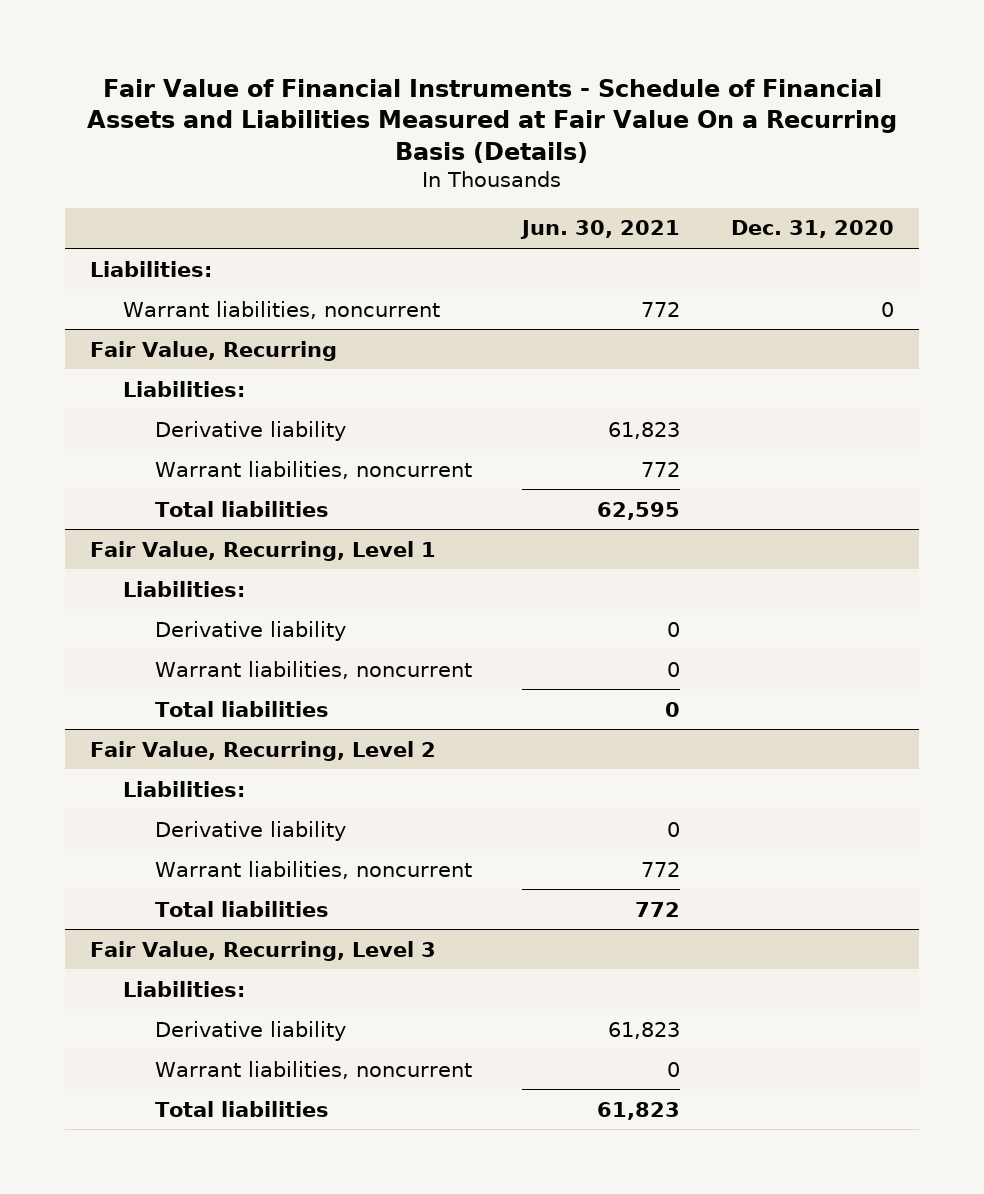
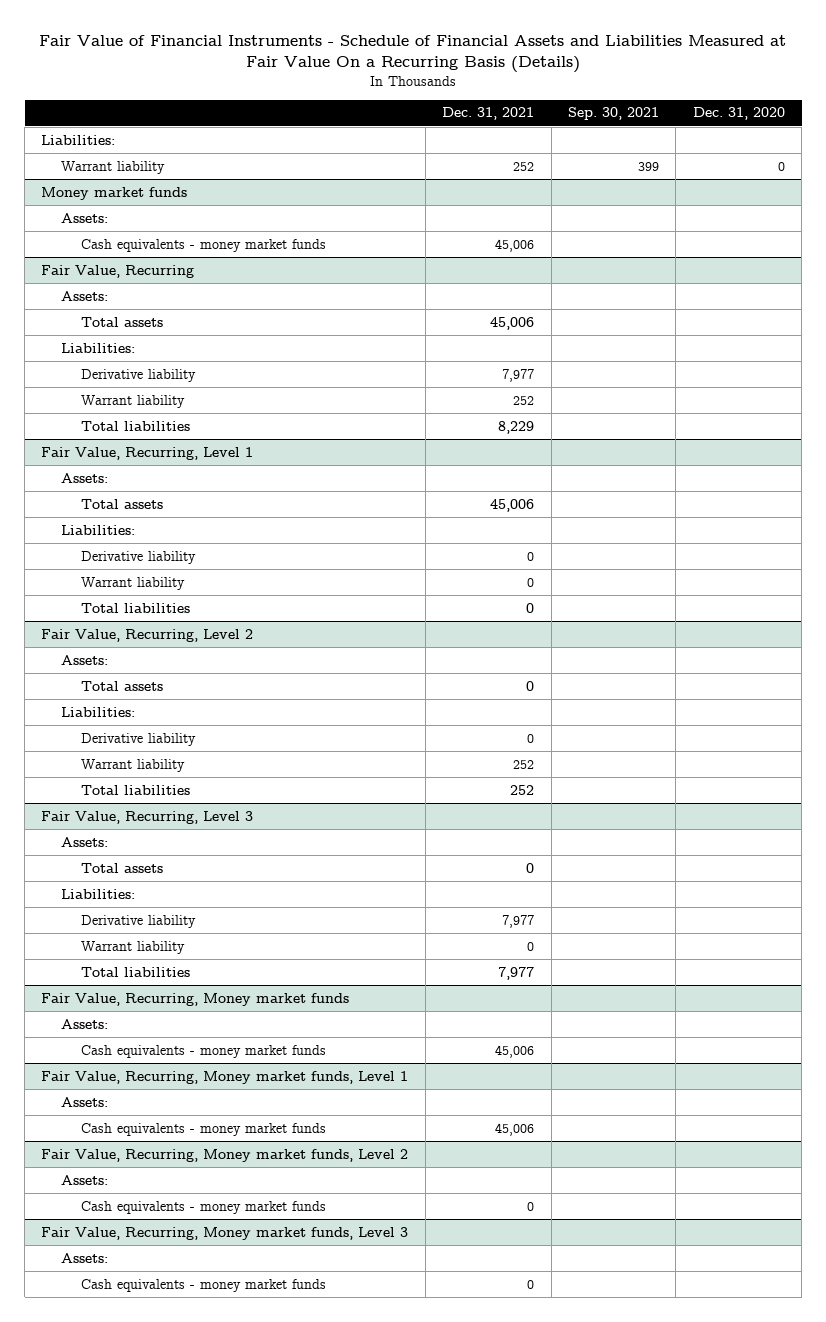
- | Jun. 30, 2021 | Dec. 31, 2020
+ | Dec. 31, 2021 | Sep. 30, 2021 | Dec. 31, 2020
- Warrant liabilities, noncurrent | 772 | 0
+ Warrant liability | 252 | 399 | 0
+ Money market funds
+ Assets:
+ Cash equivalents - money market funds | 45,006 | |
@ Fair Value, Recurring
+ Assets:
+ Total assets | 45,006 | |
- Warrant liabilities, noncurrent | 772 |
+ Warrant liability | 252 | |
@ Fair Value, Recurring, Level 1
+ Assets:
+ Total assets | 45,006 | |
- Warrant liabilities, noncurrent | 0 |
+ Warrant liability | 0 | |
@ Fair Value, Recurring, Level 2
+ Assets:
+ Total assets | 0 | |
- Warrant liabilities, noncurrent | 772 |
+ Warrant liability | 252 | |
@ Fair Value, Recurring, Level 3
+ Assets:
+ Total assets | 0 | |
- Warrant liabilities, noncurrent | 0 |
+ Warrant liability | 0 | |
+ Fair Value, Recurring, Money market funds
+ Assets:
+ Cash equivalents - money market funds | 45,006 | |
+ Fair Value, Recurring, Money market funds, Level 1
+ Assets:
+ Cash equivalents - money market funds | 45,006 | |
+ Fair Value, Recurring, Money market funds, Level 2
+ Assets:
+ Cash equivalents - money market funds | 0 | |
+ Fair Value, Recurring, Money market funds, Level 3
+ Assets:
+ Cash equivalents - money market funds | 0 | |

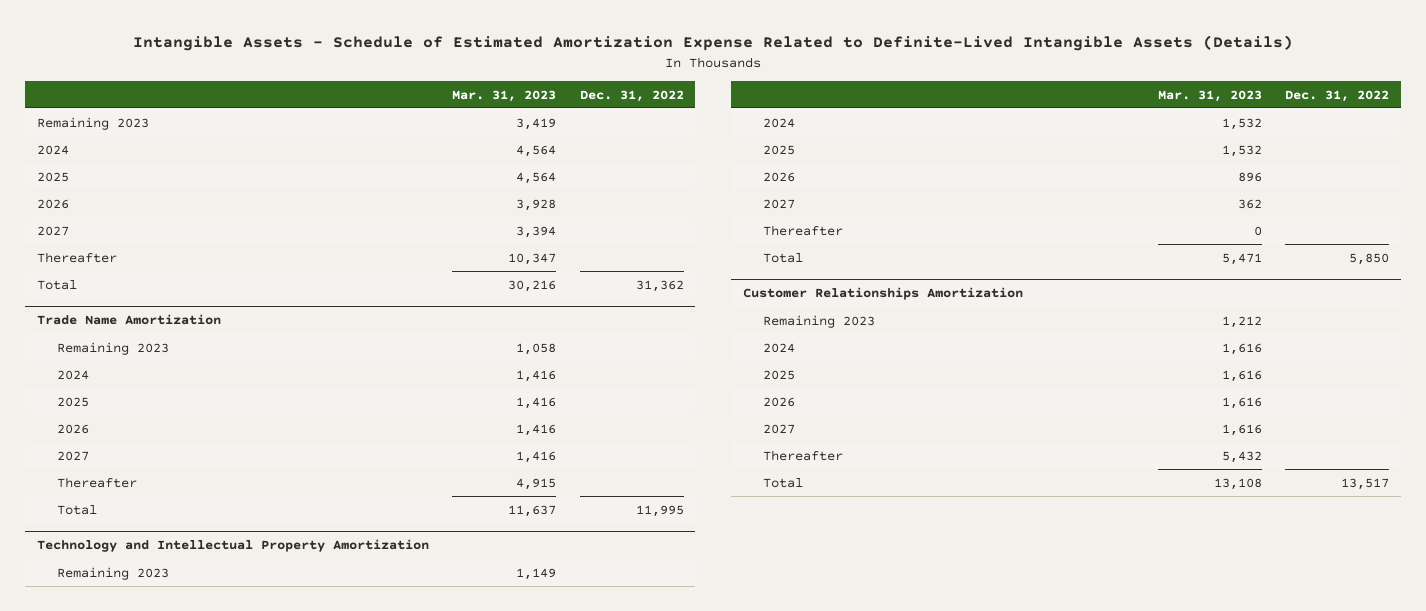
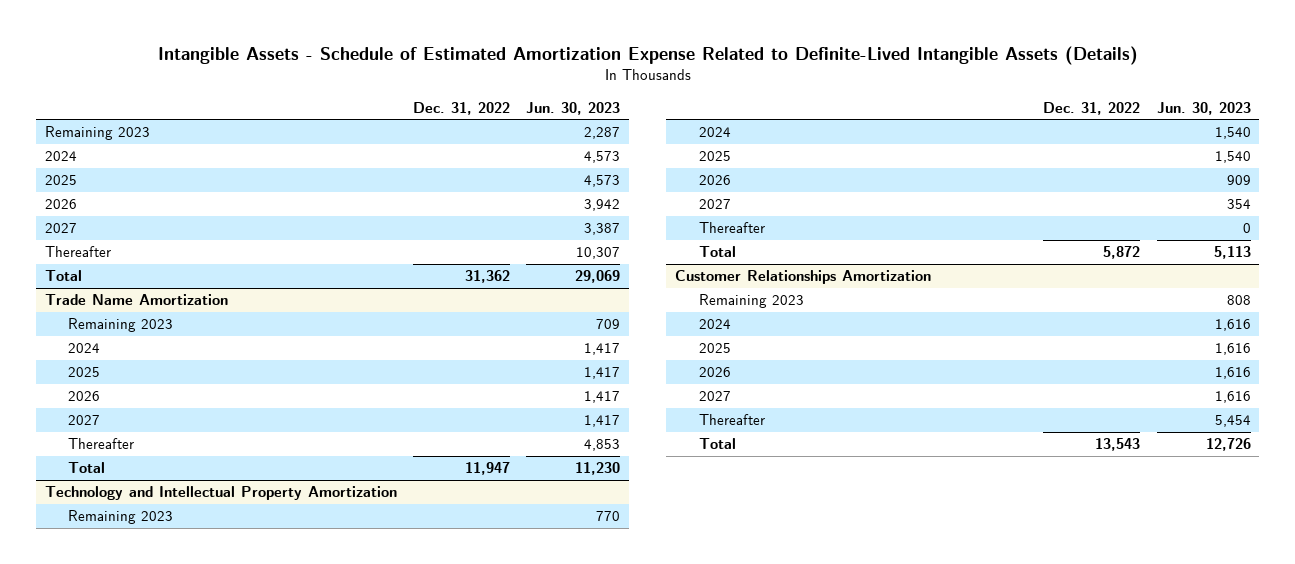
- | Mar. 31, 2023 | Dec. 31, 2022
+ | Dec. 31, 2022 | Jun. 30, 2023
@ Trade Name Amortization
- Total | 11,637 | 11,995
+ Total | 11,947 | 11,230
@ Technology and Intellectual Property Amortization
- Total | 5,471 | 5,850
+ Total | 5,872 | 5,113
@ Customer Relationships Amortization
- Total | 13,108 | 13,517
+ Total | 13,543 | 12,726

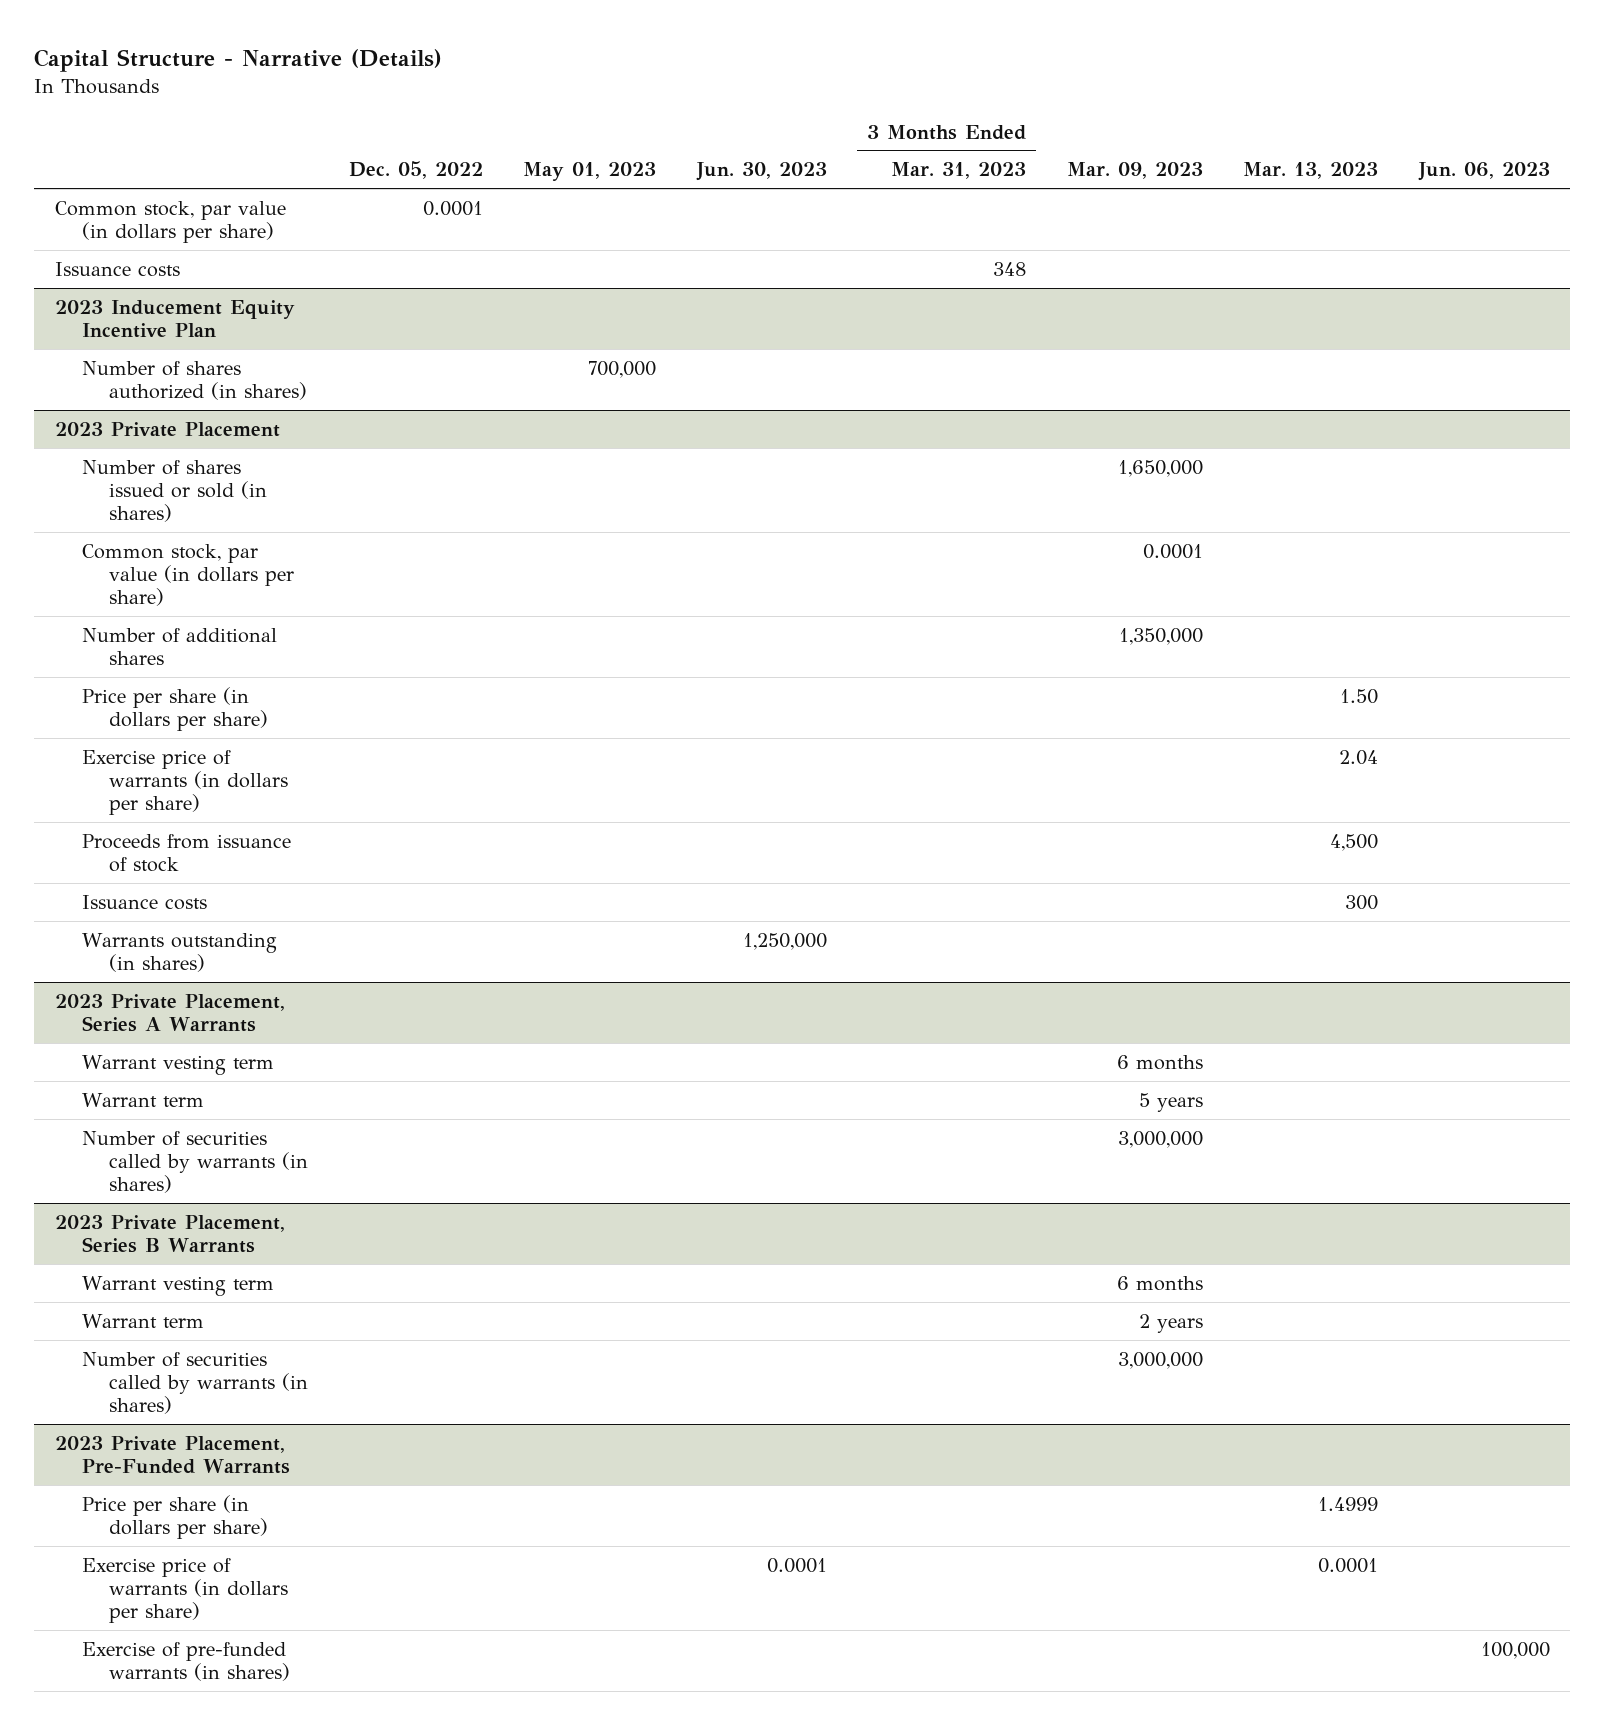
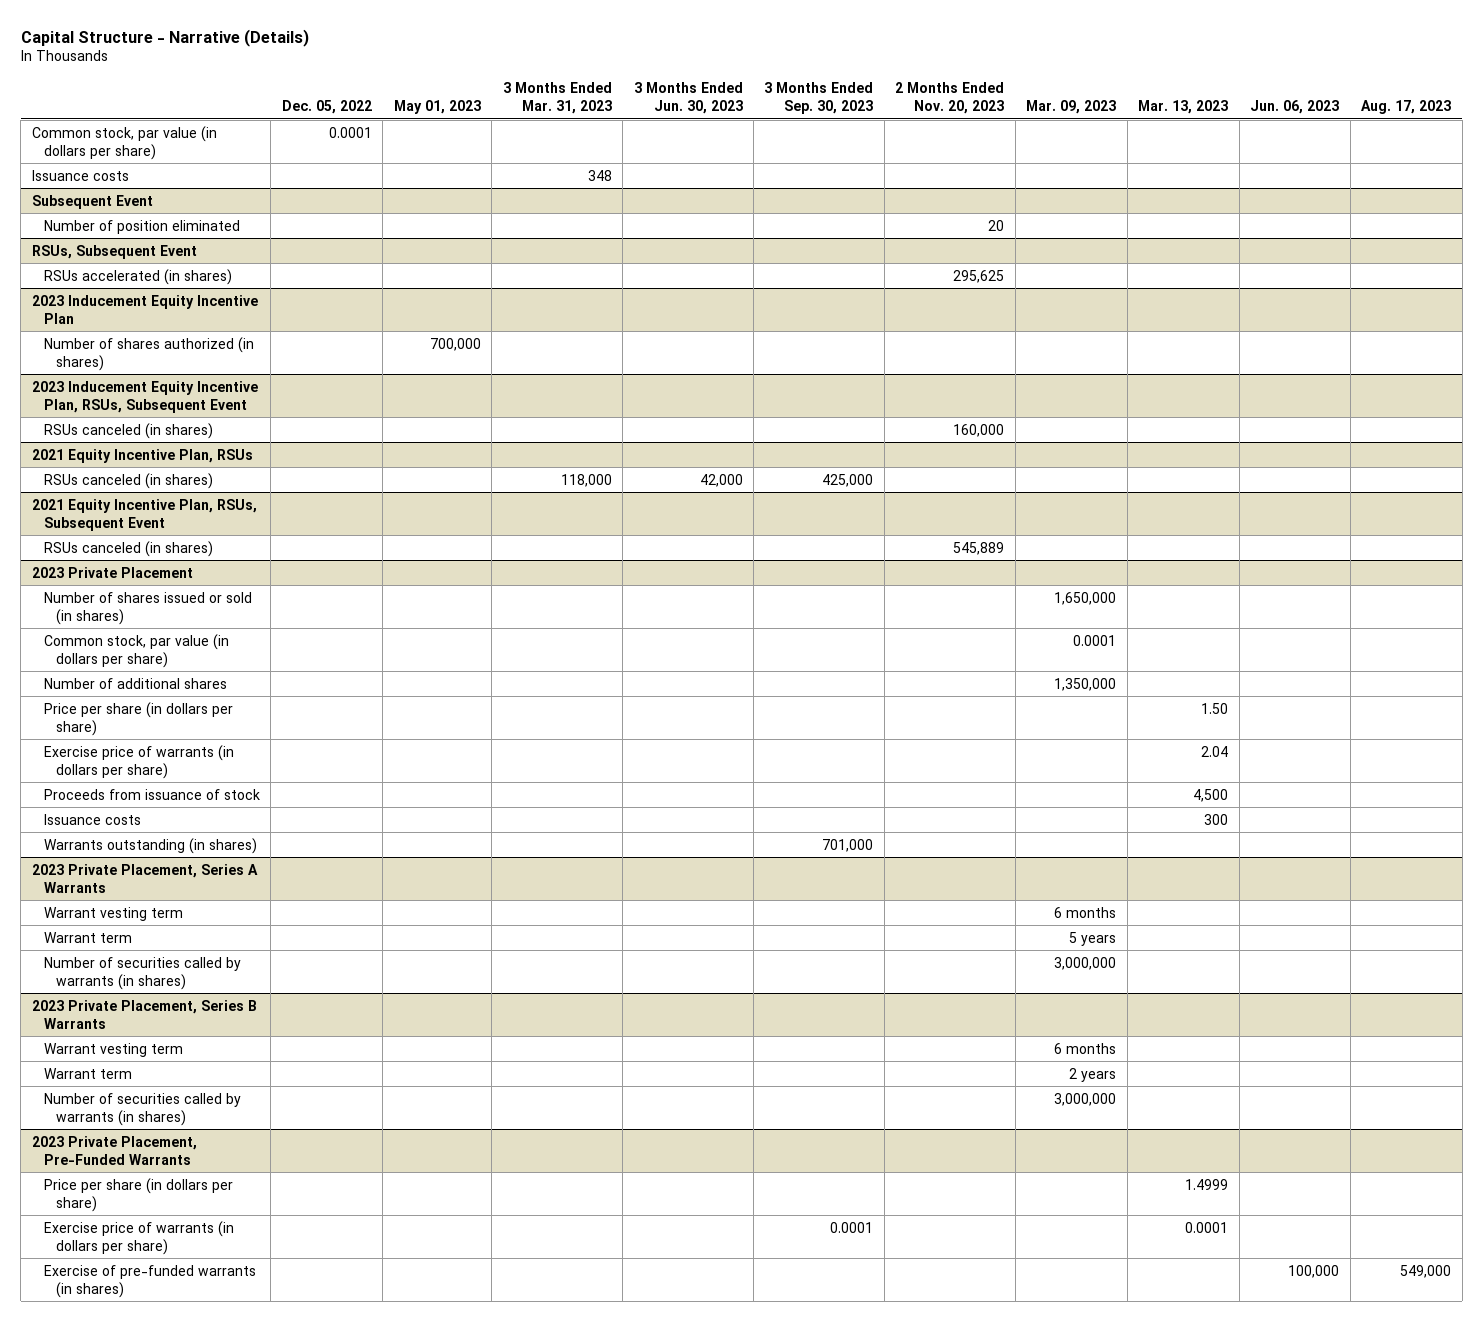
- | Dec. 05, 2022 | May 01, 2023 | Jun. 30, 2023 | 3 Months Ended Mar. 31, 2023 | Mar. 09, 2023 | Mar. 13, 2023 | Jun. 06, 2023
+ | Dec. 05, 2022 | May 01, 2023 | 3 Months Ended Mar. 31, 2023 | 3 Months Ended Jun. 30, 2023 | 3 Months Ended Sep. 30, 2023 | 2 Months Ended Nov. 20, 2023 | Mar. 09, 2023 | Mar. 13, 2023 | Jun. 06, 2023 | Aug. 17, 2023
+ Subsequent Event
+ Number of position eliminated | | | | | | 20 | | | |
+ RSUs, Subsequent Event
+ RSUs accelerated (in shares) | | | | | | 295,625 | | | |
+ 2023 Inducement Equity Incentive Plan, RSUs, Subsequent Event
+ RSUs canceled (in shares) | | | | | | 160,000 | | | |
+ 2021 Equity Incentive Plan, RSUs
+ RSUs canceled (in shares) | | | 118,000 | 42,000 | 425,000 | | | | |
+ 2021 Equity Incentive Plan, RSUs, Subsequent Event
+ RSUs canceled (in shares) | | | | | | 545,889 | | | |

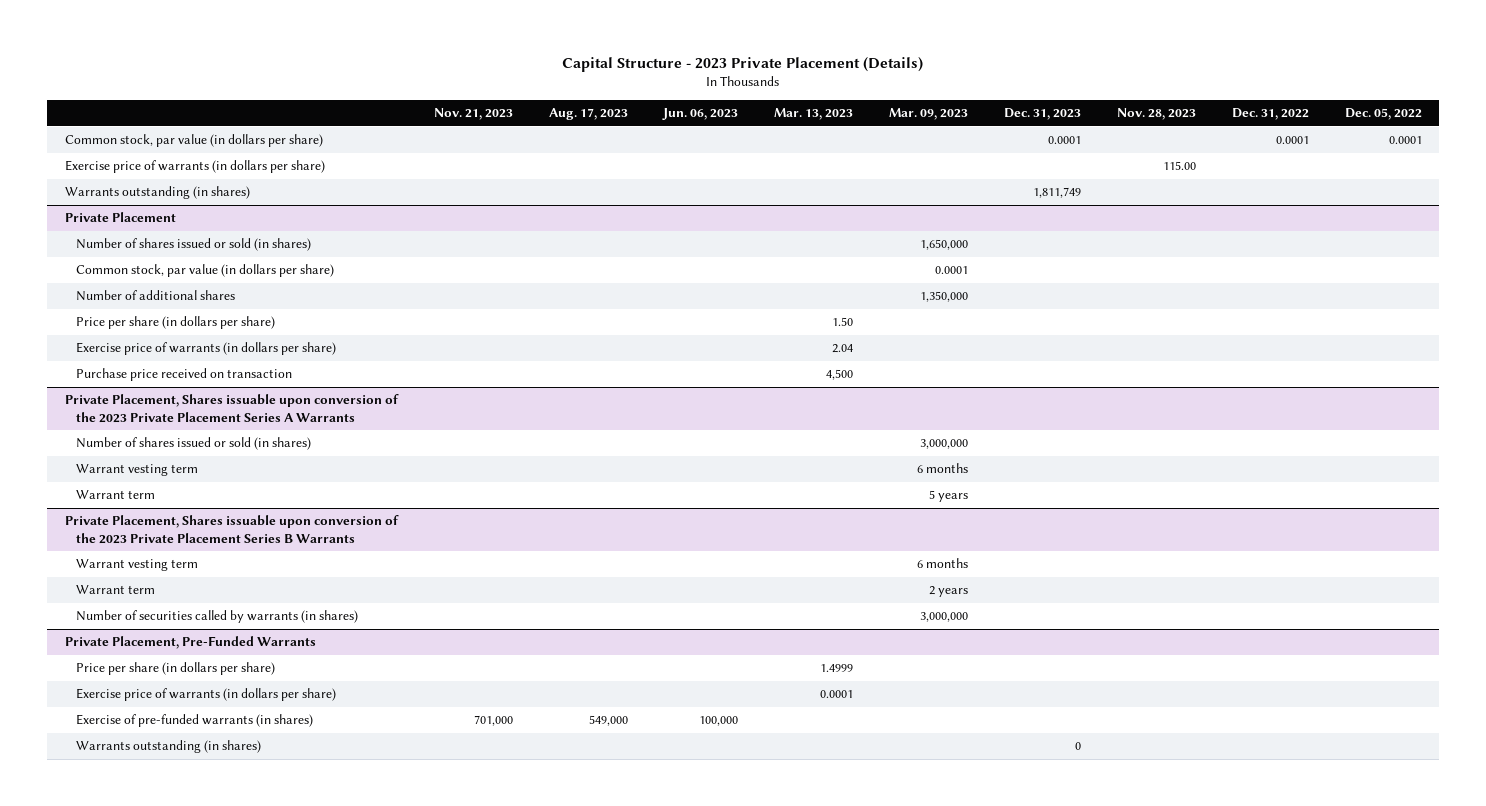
- Capital Structure - Narrative (Details)
+ Capital Structure - 2023 Private Placement (Details)
- | Dec. 05, 2022 | May 01, 2023 | 3 Months Ended Mar. 31, 2023 | 3 Months Ended Jun. 30, 2023 | 3 Months Ended Sep. 30, 2023 | 2 Months Ended Nov. 20, 2023 | Mar. 09, 2023 | Mar. 13, 2023 | Jun. 06, 2023 | Aug. 17, 2023
+ | Nov. 21, 2023 | Aug. 17, 2023 | Jun. 06, 2023 | Mar. 13, 2023 | Mar. 09, 2023 | Dec. 31, 2023 | Nov. 28, 2023 | Dec. 31, 2022 | Dec. 05, 2022
- Issuance costs | | | 348 | | | | | | |
- Subsequent Event
- Number of position eliminated | | | | | | 20 | | | |
- RSUs, Subsequent Event
- RSUs accelerated (in shares) | | | | | | 295,625 | | | |
- 2023 Inducement Equity Incentive Plan
- Number of shares authorized (in shares) | | 700,000 | | | | | | | |
- 2023 Inducement Equity Incentive Plan, RSUs, Subsequent Event
- RSUs canceled (in shares) | | | | | | 160,000 | | | |
- 2021 Equity Incentive Plan, RSUs
- RSUs canceled (in shares) | | | 118,000 | 42,000 | 425,000 | | | | |
- 2021 Equity Incentive Plan, RSUs, Subsequent Event
- RSUs canceled (in shares) | | | | | | 545,889 | | | |
- 2023 Private Placement
+ Exercise price of warrants (in dollars per share) | | | | | | | 115.00 | |
+ Warrants outstanding (in shares) | | | | | | 1,811,749 | | |
+ Private Placement
- Proceeds from issuance of stock | | | | | | | | 4,500 | |
- Issuance costs | | | | | | | | 300 | |
- Warrants outstanding (in shares) | | | | | 701,000 | | | | |
- 2023 Private Placement, Series A Warrants
+ Purchase price received on transaction | | | | 4,500 | | | | |
+ Private Placement, Shares issuable upon conversion of the 2023 Private Placement Series A Warrants
+ Number of shares issued or sold (in shares) | | | | | 3,000,000 | | | |
- Number of securities called by warrants (in shares) | | | | | | | 3,000,000 | | |
- 2023 Private Placement, Series B Warrants
+ Private Placement, Shares issuable upon conversion of the 2023 Private Placement Series B Warrants
- 2023 Private Placement, Pre-Funded Warrants
+ Private Placement, Pre-Funded Warrants
+ Warrants outstanding (in shares) | | | | | | 0 | | |

